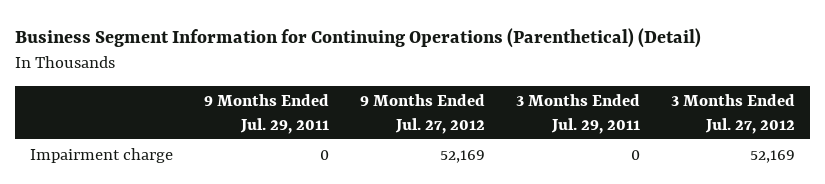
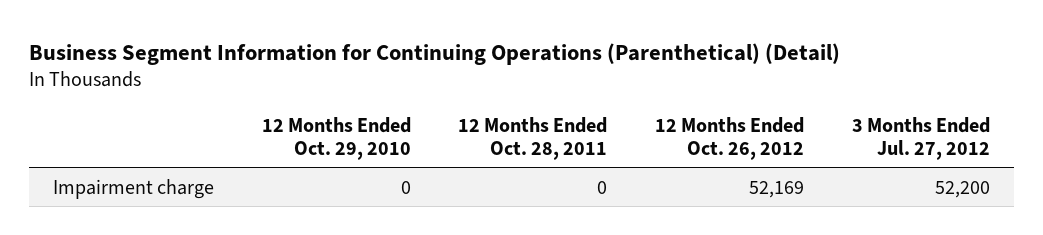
- | 9 Months Ended Jul. 29, 2011 | 9 Months Ended Jul. 27, 2012 | 3 Months Ended Jul. 29, 2011 | 3 Months Ended Jul. 27, 2012
+ | 12 Months Ended Oct. 29, 2010 | 12 Months Ended Oct. 28, 2011 | 12 Months Ended Oct. 26, 2012 | 3 Months Ended Jul. 27, 2012
- Impairment charge | 0 | 52,169 | 0 | 52,169
+ Impairment charge | 0 | 0 | 52,169 | 52,200

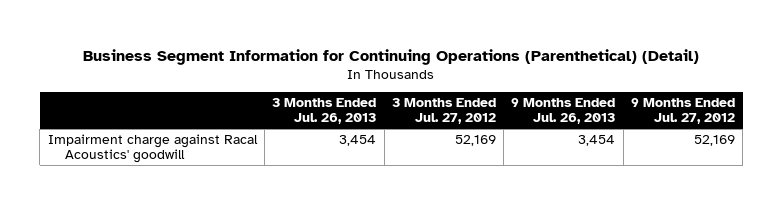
- | 12 Months Ended Oct. 29, 2010 | 12 Months Ended Oct. 28, 2011 | 12 Months Ended Oct. 26, 2012 | 3 Months Ended Jul. 27, 2012
+ | 3 Months Ended Jul. 26, 2013 | 3 Months Ended Jul. 27, 2012 | 9 Months Ended Jul. 26, 2013 | 9 Months Ended Jul. 27, 2012
- Impairment charge | 0 | 0 | 52,169 | 52,200
+ Impairment charge against Racal Acoustics' goodwill | 3,454 | 52,169 | 3,454 | 52,169

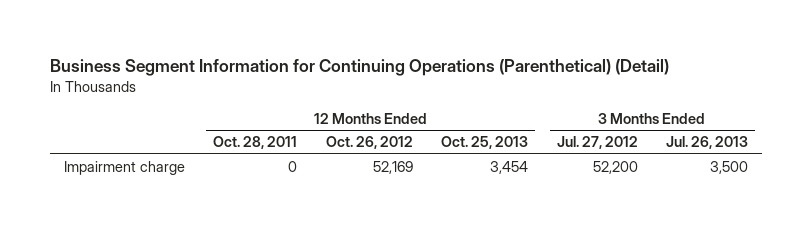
- | 3 Months Ended Jul. 26, 2013 | 3 Months Ended Jul. 27, 2012 | 9 Months Ended Jul. 26, 2013 | 9 Months Ended Jul. 27, 2012
+ | 12 Months Ended Oct. 28, 2011 | 12 Months Ended Oct. 26, 2012 | 12 Months Ended Oct. 25, 2013 | 3 Months Ended Jul. 27, 2012 | 3 Months Ended Jul. 26, 2013
- Impairment charge against Racal Acoustics' goodwill | 3,454 | 52,169 | 3,454 | 52,169
+ Impairment charge | 0 | 52,169 | 3,454 | 52,200 | 3,500

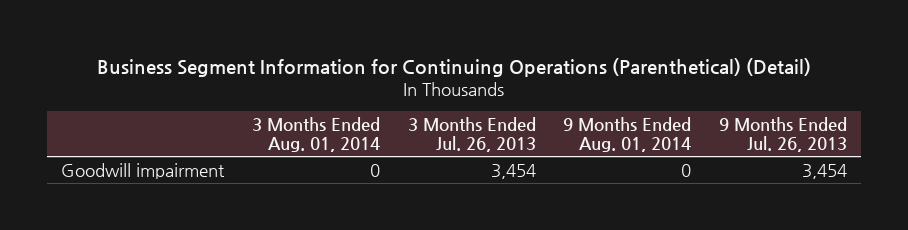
- | 12 Months Ended Oct. 28, 2011 | 12 Months Ended Oct. 26, 2012 | 12 Months Ended Oct. 25, 2013 | 3 Months Ended Jul. 27, 2012 | 3 Months Ended Jul. 26, 2013
+ | 3 Months Ended Aug. 01, 2014 | 3 Months Ended Jul. 26, 2013 | 9 Months Ended Aug. 01, 2014 | 9 Months Ended Jul. 26, 2013
- Impairment charge | 0 | 52,169 | 3,454 | 52,200 | 3,500
+ Goodwill impairment | 0 | 3,454 | 0 | 3,454

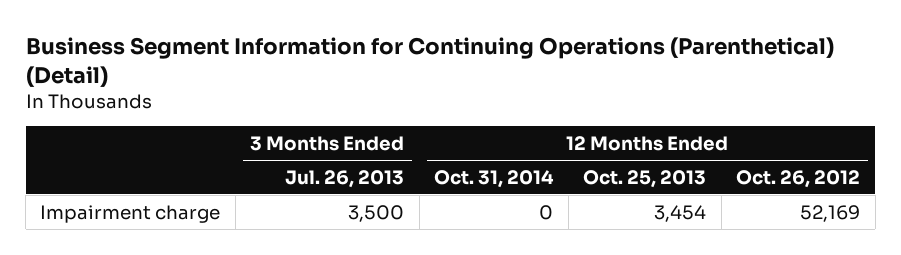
- | 3 Months Ended Aug. 01, 2014 | 3 Months Ended Jul. 26, 2013 | 9 Months Ended Aug. 01, 2014 | 9 Months Ended Jul. 26, 2013
+ | 3 Months Ended Jul. 26, 2013 | 12 Months Ended Oct. 31, 2014 | 12 Months Ended Oct. 25, 2013 | 12 Months Ended Oct. 26, 2012
- Goodwill impairment | 0 | 3,454 | 0 | 3,454
+ Impairment charge | 3,500 | 0 | 3,454 | 52,169

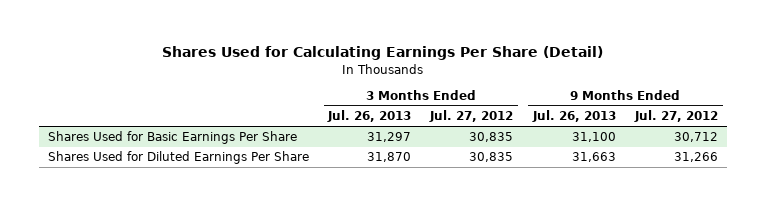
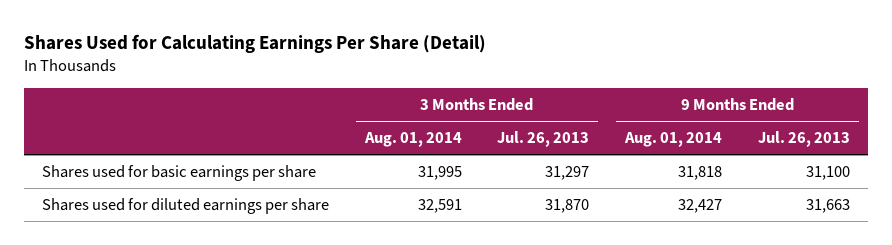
- | 3 Months Ended Jul. 26, 2013 | 3 Months Ended Jul. 27, 2012 | 9 Months Ended Jul. 26, 2013 | 9 Months Ended Jul. 27, 2012
+ | 3 Months Ended Aug. 01, 2014 | 3 Months Ended Jul. 26, 2013 | 9 Months Ended Aug. 01, 2014 | 9 Months Ended Jul. 26, 2013
- Shares Used for Basic Earnings Per Share | 31,297 | 30,835 | 31,100 | 30,712
- Shares Used for Diluted Earnings Per Share | 31,870 | 30,835 | 31,663 | 31,266
+ Shares used for basic earnings per share | 31,995 | 31,297 | 31,818 | 31,100
+ Shares used for diluted earnings per share | 32,591 | 31,870 | 32,427 | 31,663

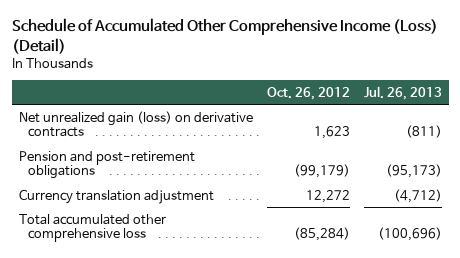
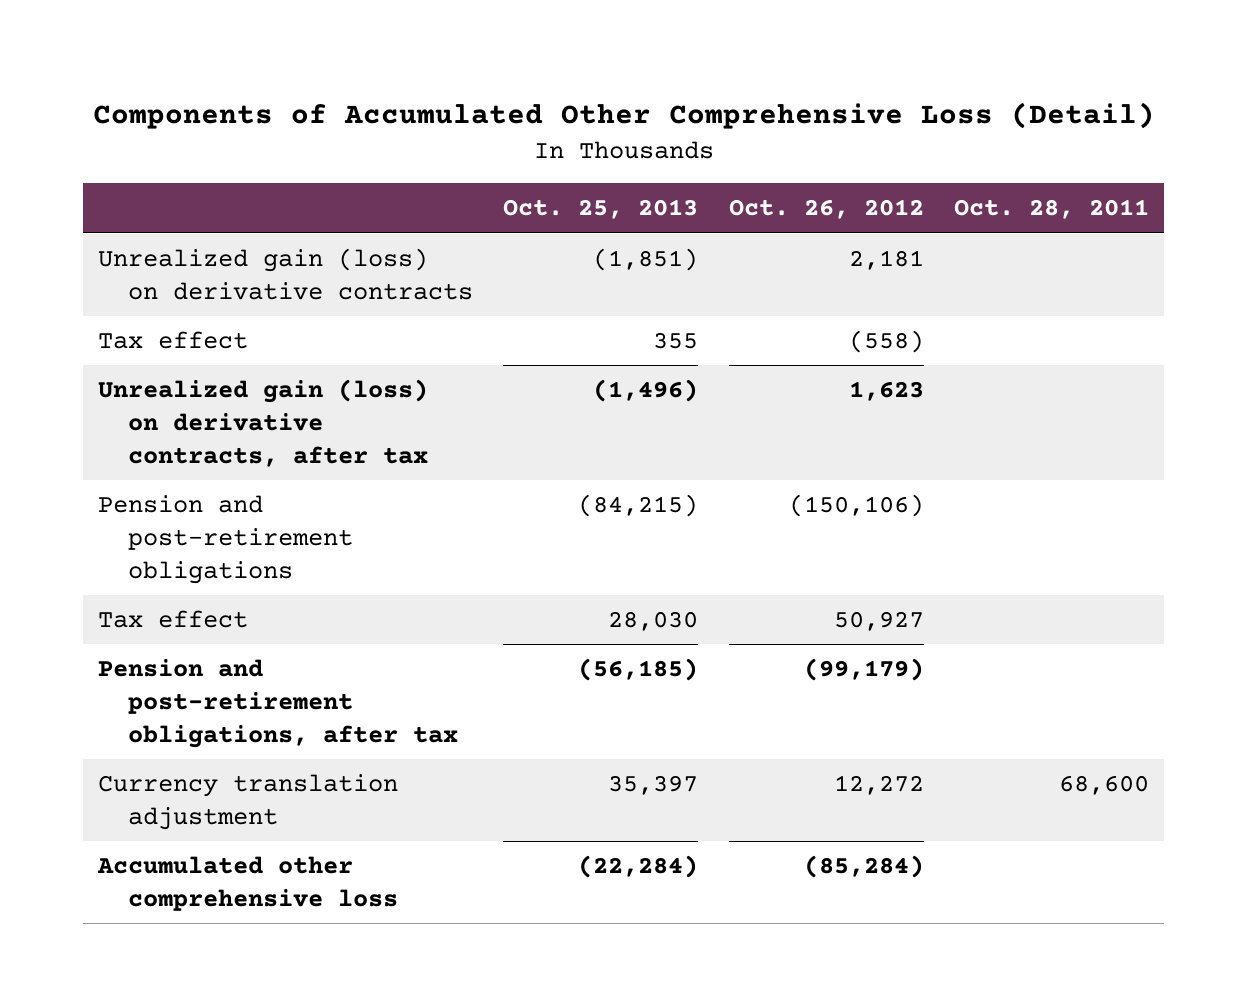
- Schedule of Accumulated Other Comprehensive Income (Loss) (Detail)
+ Components of Accumulated Other Comprehensive Loss (Detail)
- | Oct. 26, 2012 | Jul. 26, 2013
+ | Oct. 25, 2013 | Oct. 26, 2012 | Oct. 28, 2011
- Net unrealized gain (loss) on derivative contracts | 1,623 | (811)
- Pension and post-retirement obligations | (99,179) | (95,173)
+ Unrealized gain (loss) on derivative contracts | (1,851) | 2,181 |
+ Tax effect | 355 | (558) |
+ Unrealized gain (loss) on derivative contracts, after tax | (1,496) | 1,623 |
+ Pension and post-retirement obligations | (84,215) | (150,106) |
+ Tax effect | 28,030 | 50,927 |
+ Pension and post-retirement obligations, after tax | (56,185) | (99,179) |
- Total accumulated other comprehensive loss | (85,284) | (100,696)
+ Accumulated other comprehensive loss | (22,284) | (85,284) |

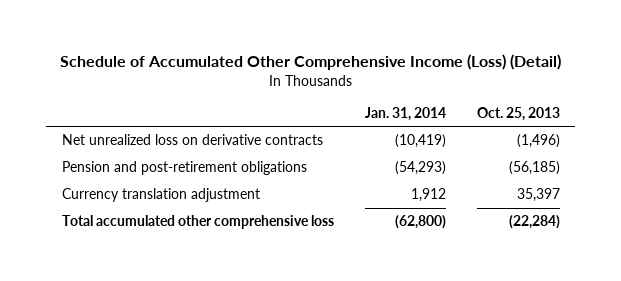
- Components of Accumulated Other Comprehensive Loss (Detail)
+ Schedule of Accumulated Other Comprehensive Income (Loss) (Detail)
- | Oct. 25, 2013 | Oct. 26, 2012 | Oct. 28, 2011
+ | Jan. 31, 2014 | Oct. 25, 2013
- Unrealized gain (loss) on derivative contracts | (1,851) | 2,181 |
- Tax effect | 355 | (558) |
- Unrealized gain (loss) on derivative contracts, after tax | (1,496) | 1,623 |
- Pension and post-retirement obligations | (84,215) | (150,106) |
- Tax effect | 28,030 | 50,927 |
- Pension and post-retirement obligations, after tax | (56,185) | (99,179) |
+ Net unrealized loss on derivative contracts | (10,419) | (1,496)
+ Pension and post-retirement obligations | (54,293) | (56,185)
- Accumulated other comprehensive loss | (22,284) | (85,284) |
+ Total accumulated other comprehensive loss | (62,800) | (22,284)

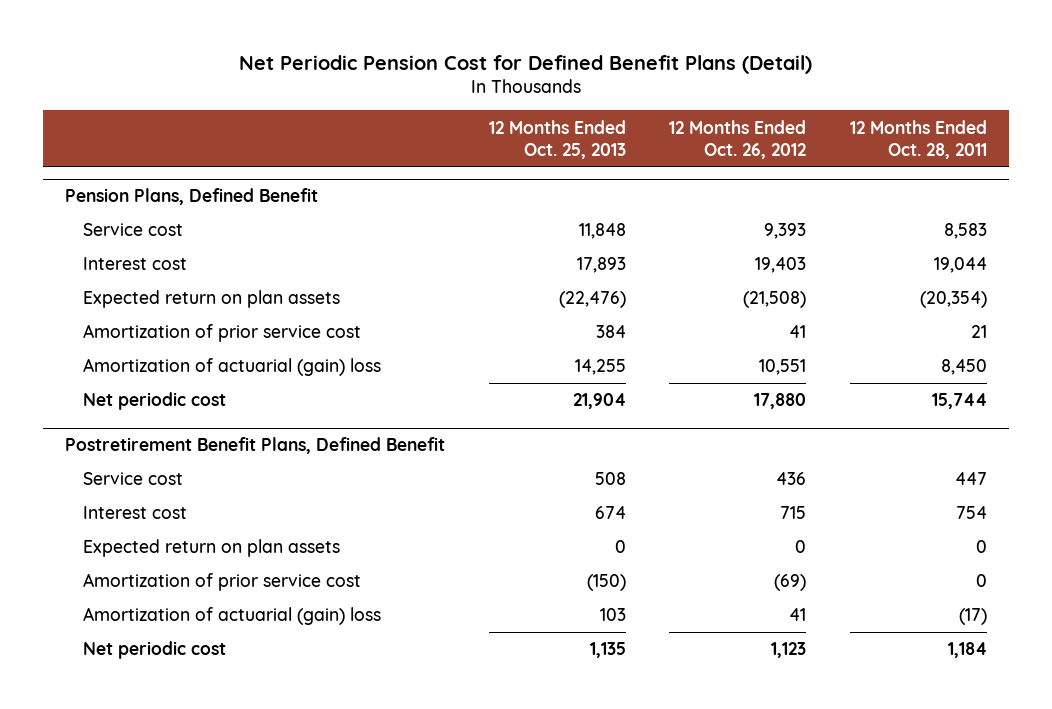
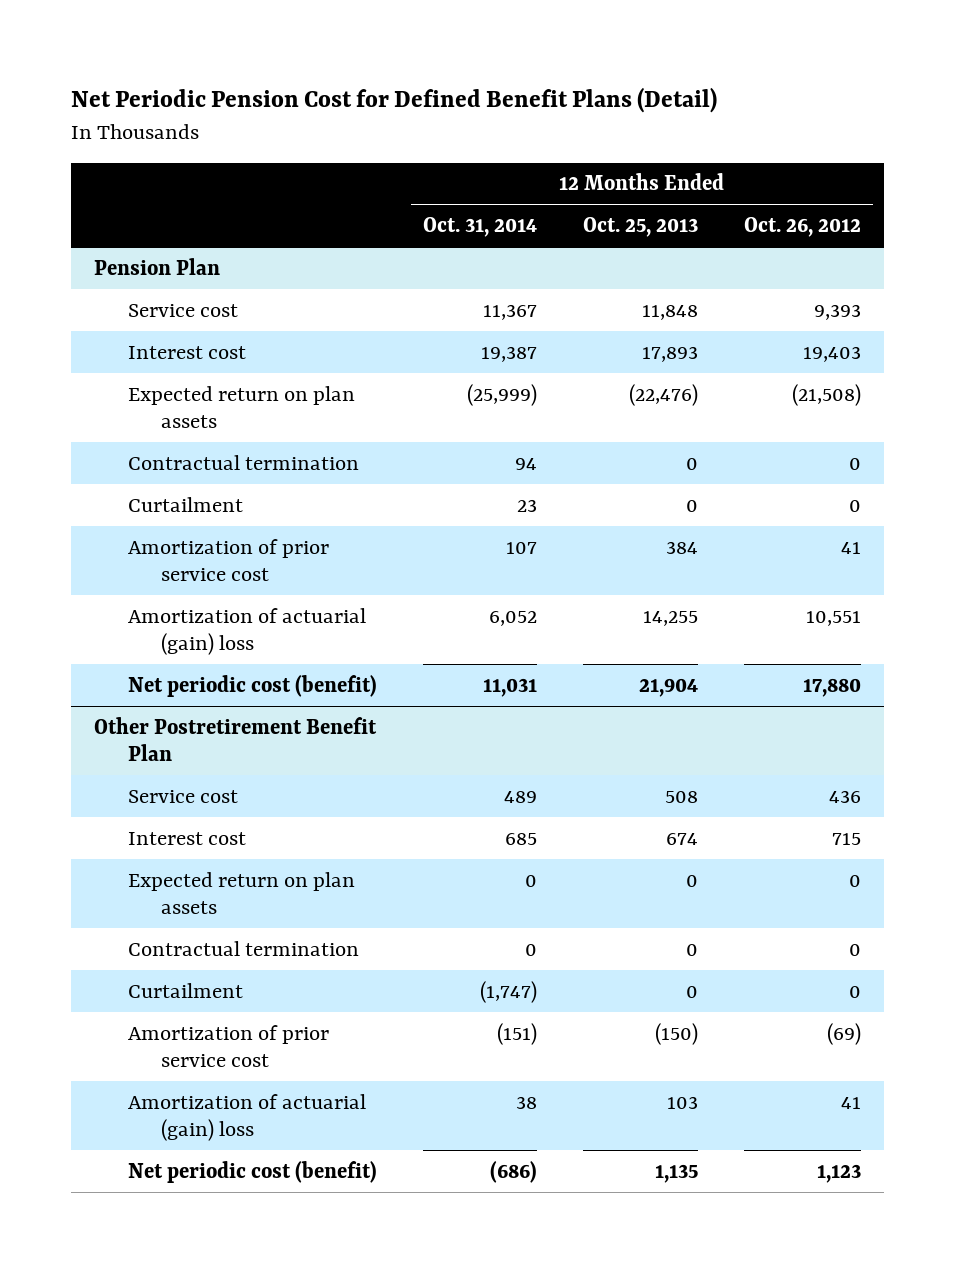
- | 12 Months Ended Oct. 25, 2013 | 12 Months Ended Oct. 26, 2012 | 12 Months Ended Oct. 28, 2011
+ | 12 Months Ended Oct. 31, 2014 | 12 Months Ended Oct. 25, 2013 | 12 Months Ended Oct. 26, 2012
- Pension Plans, Defined Benefit
+ Pension Plan
+ Contractual termination | 94 | 0 | 0
+ Curtailment | 23 | 0 | 0
- Net periodic cost | 21,904 | 17,880 | 15,744
- Postretirement Benefit Plans, Defined Benefit
+ Net periodic cost (benefit) | 11,031 | 21,904 | 17,880
+ Other Postretirement Benefit Plan
+ Contractual termination | 0 | 0 | 0
+ Curtailment | (1,747) | 0 | 0
- Net periodic cost | 1,135 | 1,123 | 1,184
+ Net periodic cost (benefit) | (686) | 1,135 | 1,123

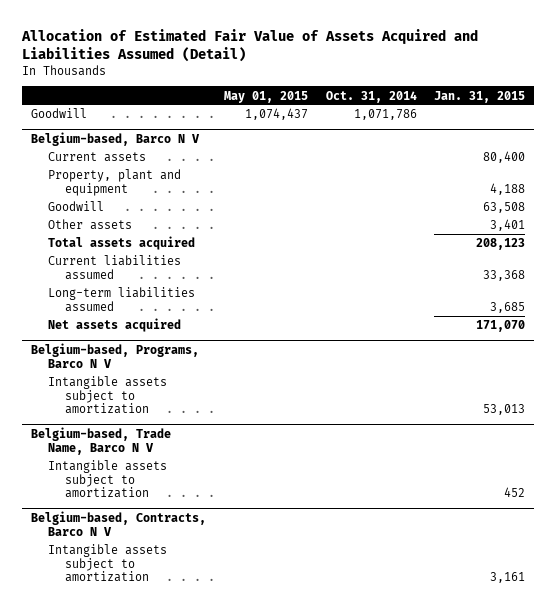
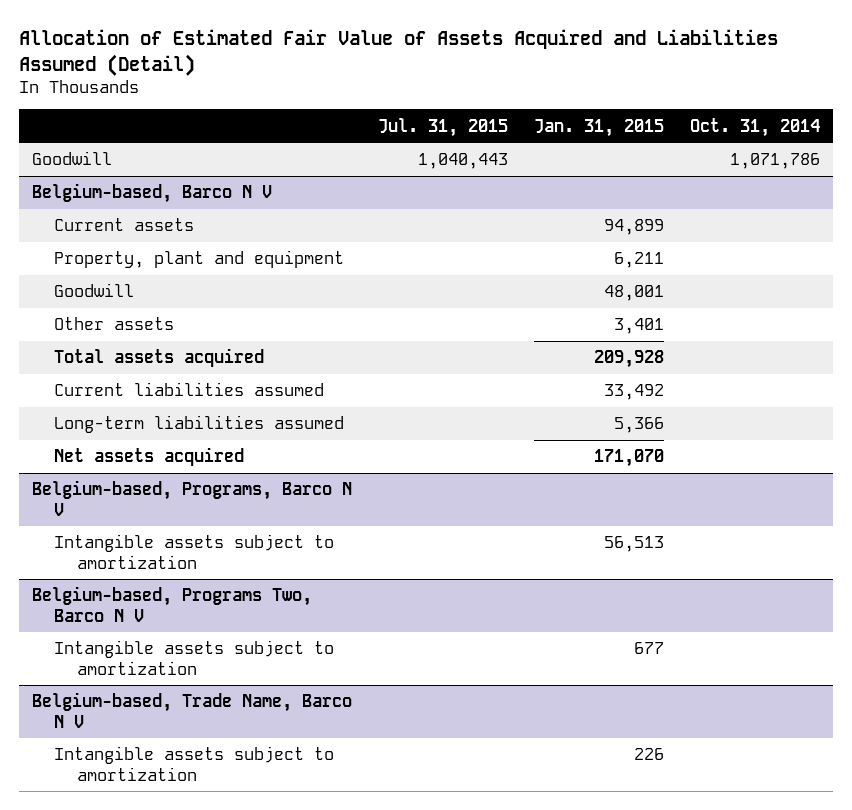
- | May 01, 2015 | Oct. 31, 2014 | Jan. 31, 2015
+ | Jul. 31, 2015 | Jan. 31, 2015 | Oct. 31, 2014
@ Belgium-based, Barco N V
- Current assets | | | 80,400
- Property, plant and equipment | | | 4,188
- Goodwill | | | 63,508
+ Current assets | | 94,899 |
+ Property, plant and equipment | | 6,211 |
+ Goodwill | | 48,001 |
- Total assets acquired | | | 208,123
- Current liabilities assumed | | | 33,368
- Long-term liabilities assumed | | | 3,685
+ Total assets acquired | | 209,928 |
+ Current liabilities assumed | | 33,492 |
+ Long-term liabilities assumed | | 5,366 |
@ Belgium-based, Programs, Barco N V
- Intangible assets subject to amortization | | | 53,013
+ Intangible assets subject to amortization | | 56,513 |
+ Belgium-based, Programs Two, Barco N V
+ Intangible assets subject to amortization | | 677 |
@ Belgium-based, Trade Name, Barco N V
- Intangible assets subject to amortization | | | 452
- Belgium-based, Contracts, Barco N V
- Intangible assets subject to amortization | | | 3,161
@ Belgium-based, Trade Name, Barco N V
+ Intangible assets subject to amortization | | 226 |

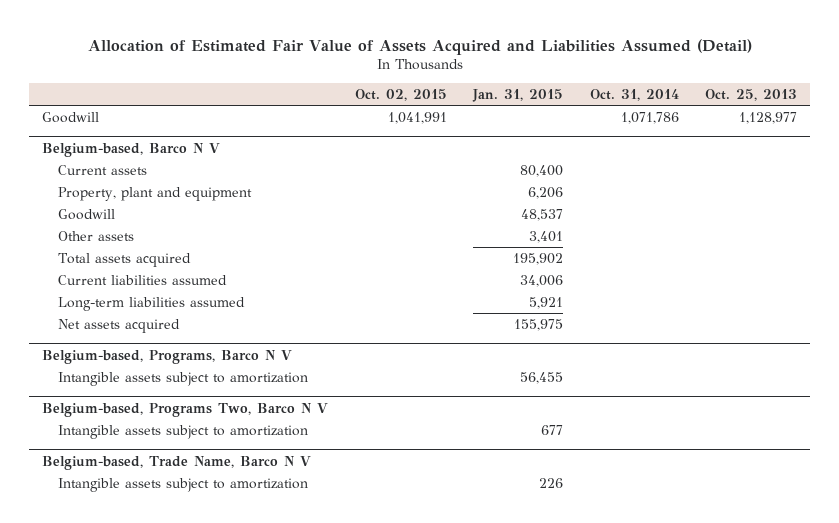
- | Jul. 31, 2015 | Jan. 31, 2015 | Oct. 31, 2014
+ | Oct. 02, 2015 | Jan. 31, 2015 | Oct. 31, 2014 | Oct. 25, 2013
@ Belgium-based, Barco N V
- Current assets | | 94,899 |
- Property, plant and equipment | | 6,211 |
- Goodwill | | 48,001 |
+ Current assets | | 80,400 | |
+ Property, plant and equipment | | 6,206 | |
+ Goodwill | | 48,537 | |
- Total assets acquired | | 209,928 |
- Current liabilities assumed | | 33,492 |
- Long-term liabilities assumed | | 5,366 |
- Net assets acquired | | 171,070 |
+ Total assets acquired | | 195,902 | |
+ Current liabilities assumed | | 34,006 | |
+ Long-term liabilities assumed | | 5,921 | |
+ Net assets acquired | | 155,975 | |
@ Belgium-based, Programs, Barco N V
- Intangible assets subject to amortization | | 56,513 |
+ Intangible assets subject to amortization | | 56,455 | |

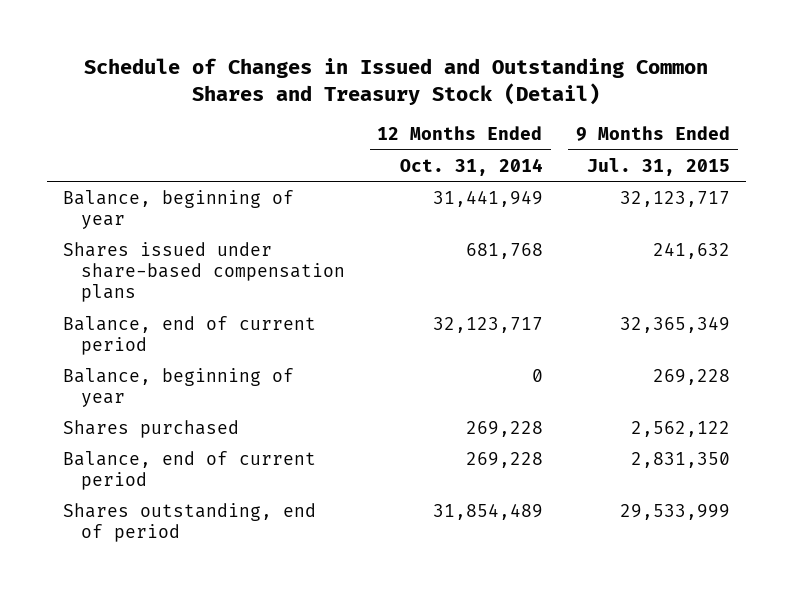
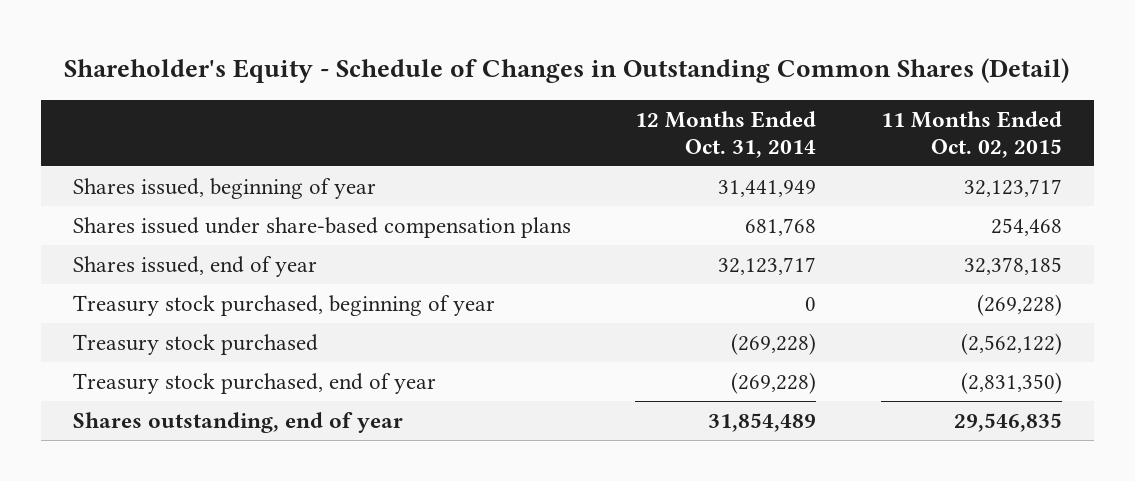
- Schedule of Changes in Issued and Outstanding Common Shares and Treasury Stock (Detail)
+ Shareholder's Equity - Schedule of Changes in Outstanding Common Shares (Detail)
- | 12 Months Ended Oct. 31, 2014 | 9 Months Ended Jul. 31, 2015
+ | 12 Months Ended Oct. 31, 2014 | 11 Months Ended Oct. 02, 2015
- Balance, beginning of year | 31,441,949 | 32,123,717
+ Shares issued, beginning of year | 31,441,949 | 32,123,717
- Balance, end of current period | 32,123,717 | 32,365,349
- Balance, beginning of year | 0 | 269,228
- Shares purchased | 269,228 | 2,562,122
- Balance, end of current period | 269,228 | 2,831,350
- Shares outstanding, end of period | 31,854,489 | 29,533,999
+ Shares issued, end of year | 32,123,717 | 32,378,185
+ Treasury stock purchased, beginning of year | 0 | (269,228)
+ Treasury stock purchased | (269,228) | (2,562,122)
+ Treasury stock purchased, end of year | (269,228) | (2,831,350)
+ Shares outstanding, end of year | 31,854,489 | 29,546,835

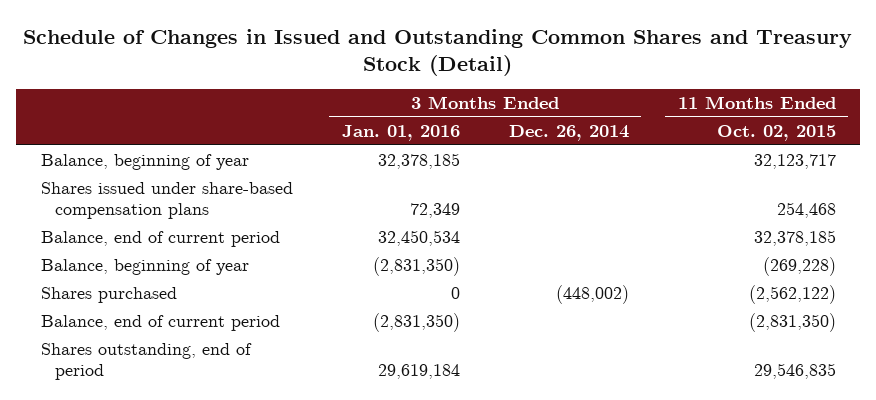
- Shareholder's Equity - Schedule of Changes in Outstanding Common Shares (Detail)
+ Schedule of Changes in Issued and Outstanding Common Shares and Treasury Stock (Detail)
- | 12 Months Ended Oct. 31, 2014 | 11 Months Ended Oct. 02, 2015
+ | 3 Months Ended Jan. 01, 2016 | 3 Months Ended Dec. 26, 2014 | 11 Months Ended Oct. 02, 2015
- Shares issued, beginning of year | 31,441,949 | 32,123,717
+ Balance, beginning of year | 32,378,185 | | 32,123,717
- Shares issued, end of year | 32,123,717 | 32,378,185
- Treasury stock purchased, beginning of year | 0 | (269,228)
- Treasury stock purchased | (269,228) | (2,562,122)
- Treasury stock purchased, end of year | (269,228) | (2,831,350)
- Shares outstanding, end of year | 31,854,489 | 29,546,835
+ Balance, end of current period | 32,450,534 | | 32,378,185
+ Balance, beginning of year | (2,831,350) | | (269,228)
+ Shares purchased | 0 | (448,002) | (2,562,122)
+ Balance, end of current period | (2,831,350) | | (2,831,350)
+ Shares outstanding, end of period | 29,619,184 | | 29,546,835

